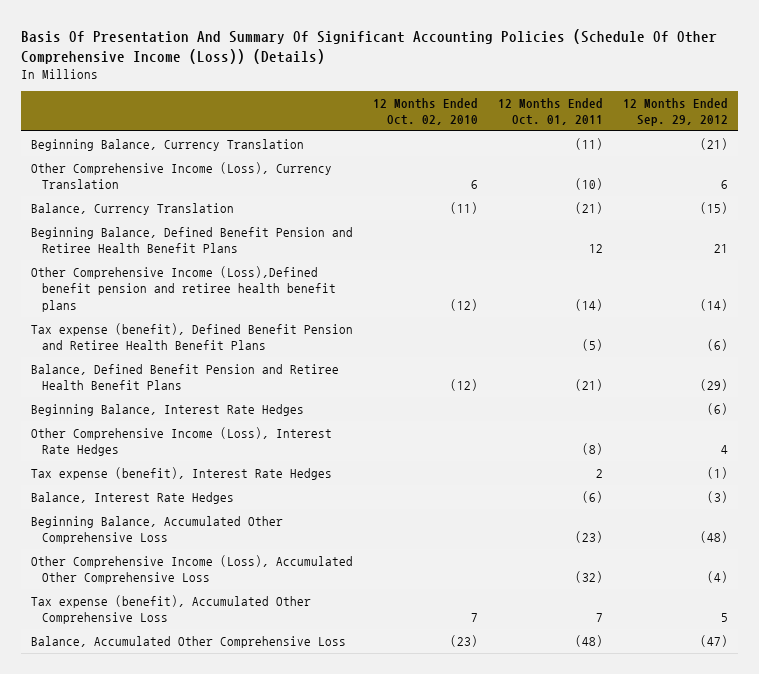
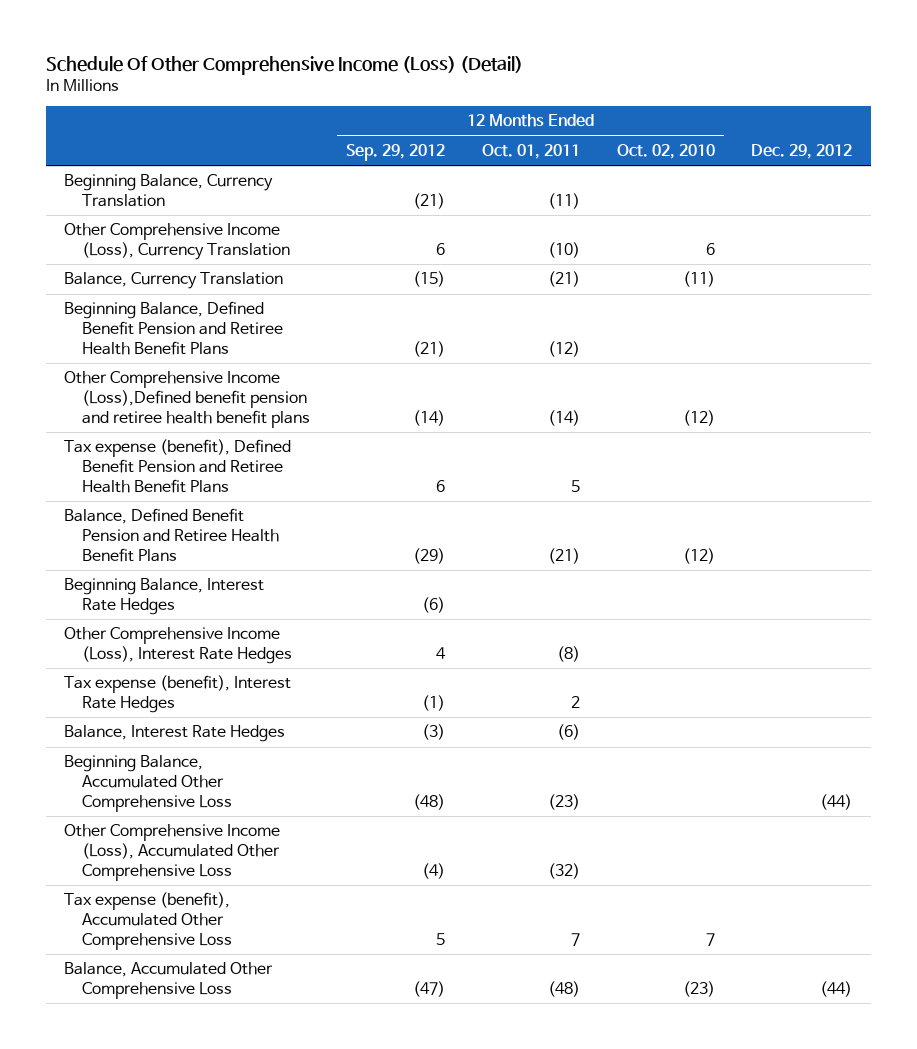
- Basis Of Presentation And Summary Of Significant Accounting Policies (Schedule Of Other Comprehensive Income (Loss)) (Details)
+ Schedule Of Other Comprehensive Income (Loss) (Detail)
- | 12 Months Ended Oct. 02, 2010 | 12 Months Ended Oct. 01, 2011 | 12 Months Ended Sep. 29, 2012
+ | 12 Months Ended Sep. 29, 2012 | 12 Months Ended Oct. 01, 2011 | 12 Months Ended Oct. 02, 2010 | Dec. 29, 2012
- Beginning Balance, Defined Benefit Pension and Retiree Health Benefit Plans | | 12 | 21
+ Beginning Balance, Defined Benefit Pension and Retiree Health Benefit Plans | (21) | (12) | |
- Tax expense (benefit), Defined Benefit Pension and Retiree Health Benefit Plans | | (5) | (6)
+ Tax expense (benefit), Defined Benefit Pension and Retiree Health Benefit Plans | 6 | 5 | |

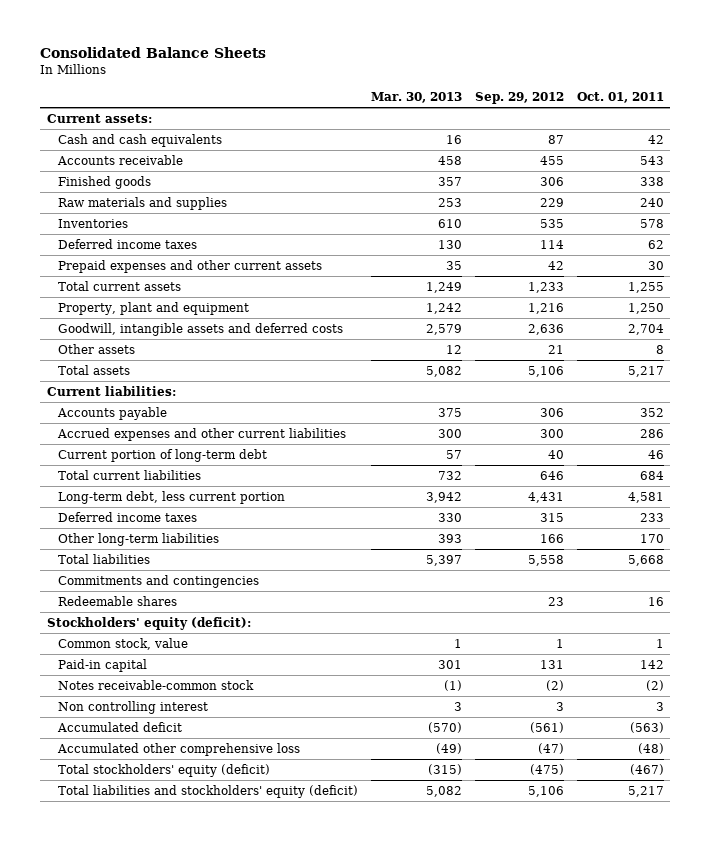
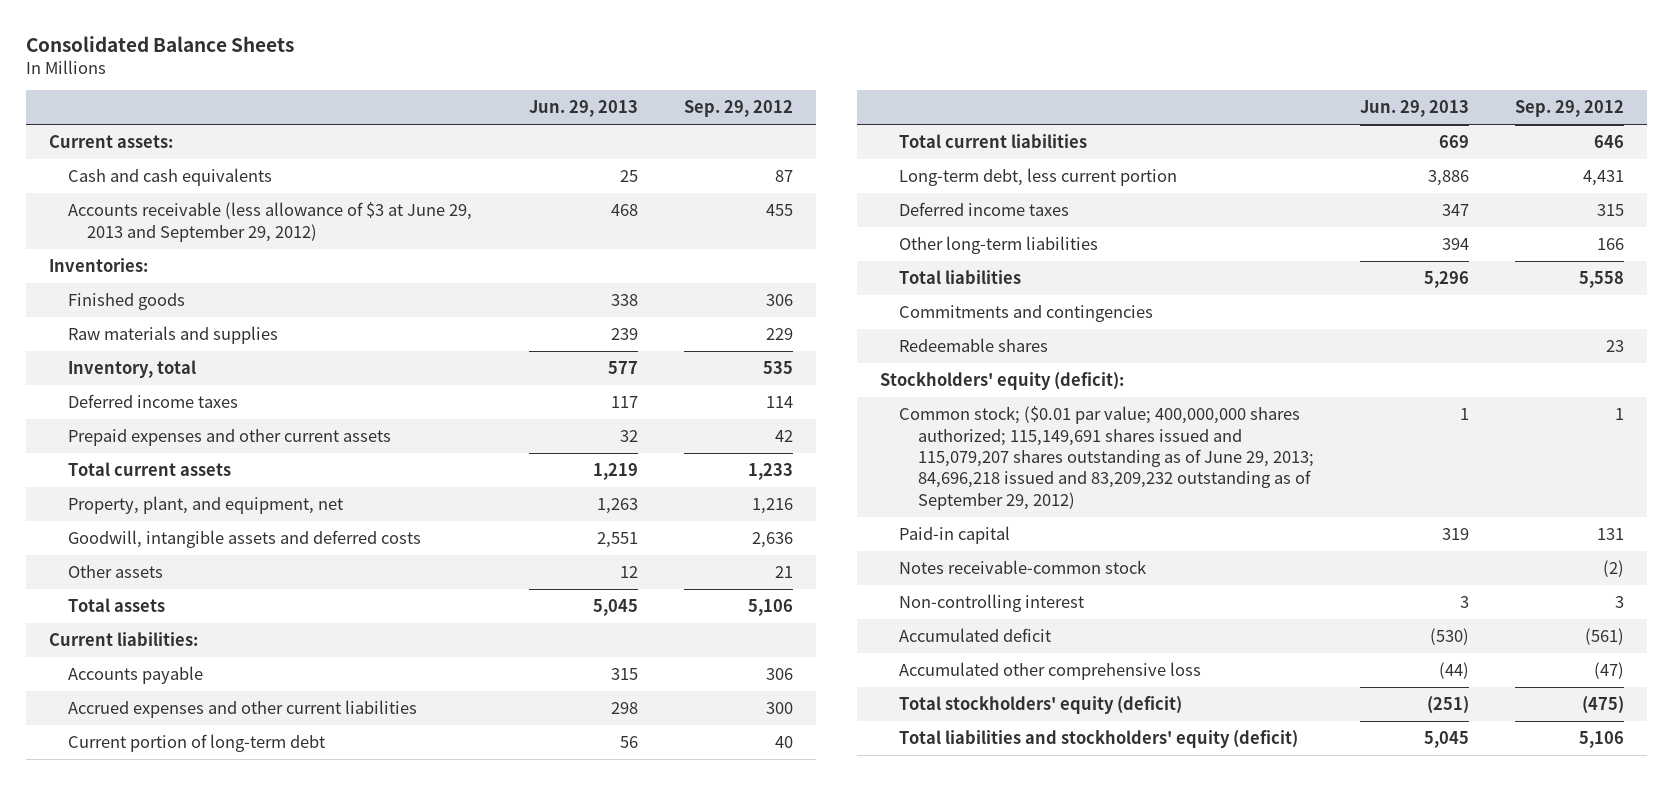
- | Mar. 30, 2013 | Sep. 29, 2012 | Oct. 01, 2011
+ | Jun. 29, 2013 | Sep. 29, 2012
- Accounts receivable | 458 | 455 | 543
+ Accounts receivable (less allowance of $3 at June 29, 2013 and September 29, 2012) | 468 | 455
+ Inventories:
- Inventories | 610 | 535 | 578
+ Inventory, total | 577 | 535
- Property, plant and equipment | 1,242 | 1,216 | 1,250
+ Property, plant, and equipment, net | 1,263 | 1,216
- Common stock, value | 1 | 1 | 1
+ Common stock; ($0.01 par value; 400,000,000 shares authorized; 115,149,691 shares issued and 115,079,207 shares outstanding as of June 29, 2013; 84,696,218 issued and 83,209,232 outstanding as of September 29, 2012) | 1 | 1
- Non controlling interest | 3 | 3 | 3
+ Non-controlling interest | 3 | 3

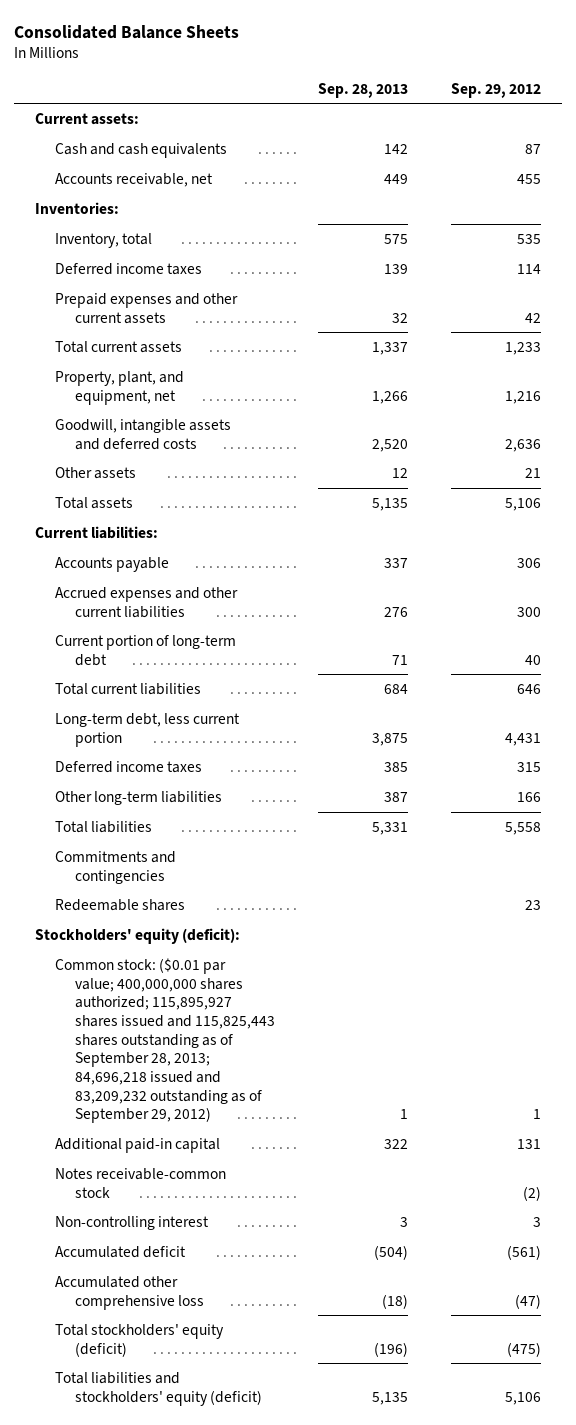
- | Jun. 29, 2013 | Sep. 29, 2012
+ | Sep. 28, 2013 | Sep. 29, 2012
- Accounts receivable (less allowance of $3 at June 29, 2013 and September 29, 2012) | 468 | 455
+ Accounts receivable, net | 449 | 455
- Finished goods | 338 | 306
- Raw materials and supplies | 239 | 229
- Common stock; ($0.01 par value; 400,000,000 shares authorized; 115,149,691 shares issued and 115,079,207 shares outstanding as of June 29, 2013; 84,696,218 issued and 83,209,232 outstanding as of September 29, 2012) | 1 | 1
- Paid-in capital | 319 | 131
+ Common stock: ($0.01 par value; 400,000,000 shares authorized; 115,895,927 shares issued and 115,825,443 shares outstanding as of September 28, 2013; 84,696,218 issued and 83,209,232 outstanding as of September 29, 2012) | 1 | 1
+ Additional paid-in capital | 322 | 131

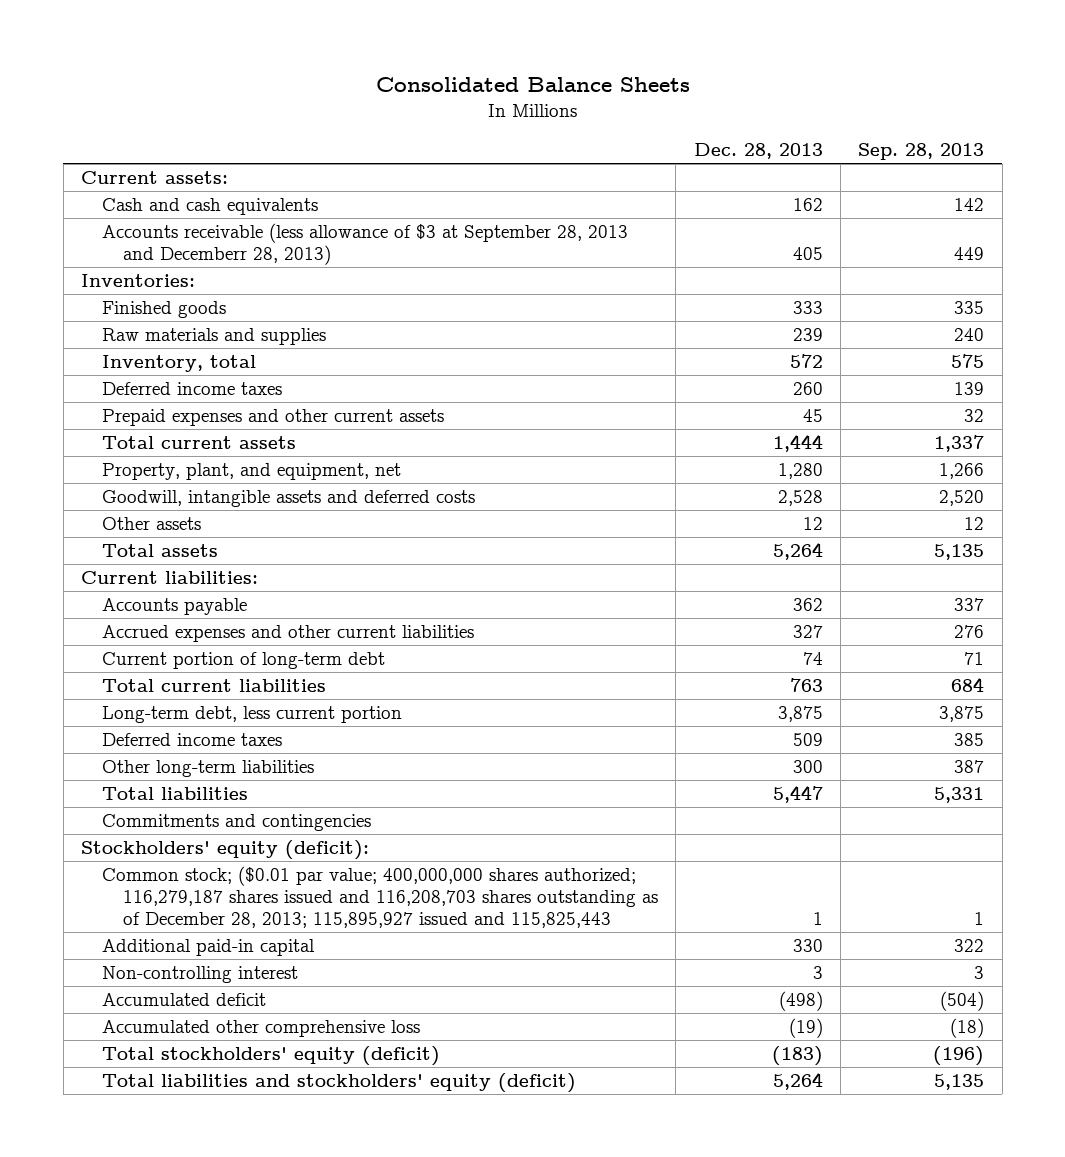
- | Sep. 28, 2013 | Sep. 29, 2012
+ | Dec. 28, 2013 | Sep. 28, 2013
- Accounts receivable, net | 449 | 455
+ Accounts receivable (less allowance of $3 at September 28, 2013 and Decemberr 28, 2013) | 405 | 449
+ Finished goods | 333 | 335
+ Raw materials and supplies | 239 | 240
- Redeemable shares | | 23
- Common stock: ($0.01 par value; 400,000,000 shares authorized; 115,895,927 shares issued and 115,825,443 shares outstanding as of September 28, 2013; 84,696,218 issued and 83,209,232 outstanding as of September 29, 2012) | 1 | 1
+ Common stock; ($0.01 par value; 400,000,000 shares authorized; 116,279,187 shares issued and 116,208,703 shares outstanding as of December 28, 2013; 115,895,927 issued and 115,825,443 | 1 | 1
- Notes receivable-common stock | | (2)

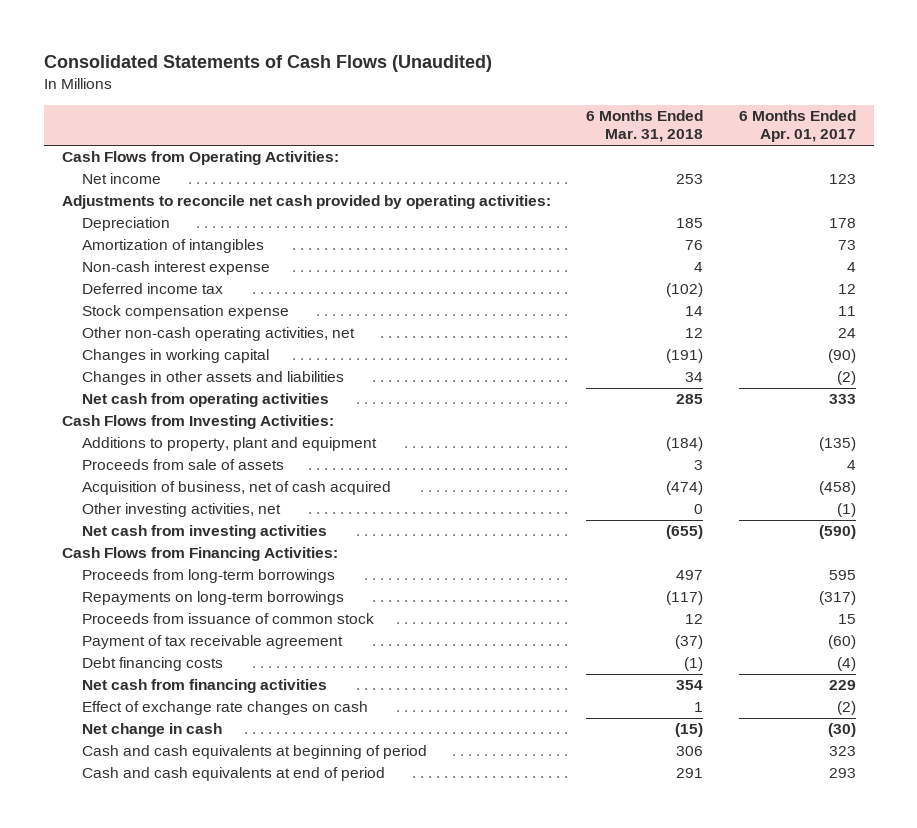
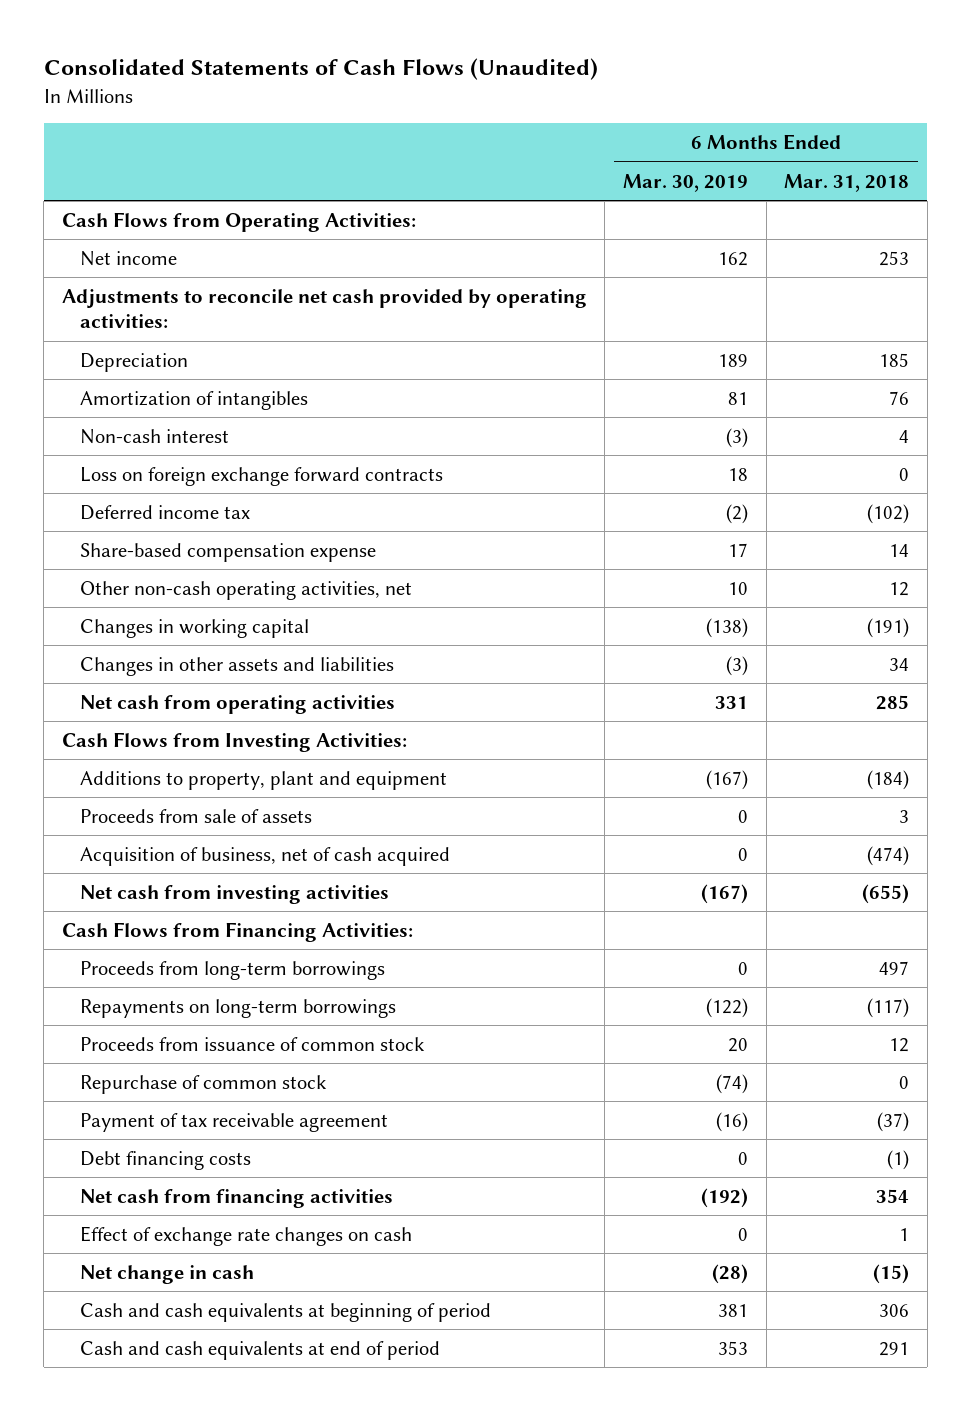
- | 6 Months Ended Mar. 31, 2018 | 6 Months Ended Apr. 01, 2017
+ | 6 Months Ended Mar. 30, 2019 | 6 Months Ended Mar. 31, 2018
- Non-cash interest expense | 4 | 4
+ Non-cash interest | (3) | 4
+ Loss on foreign exchange forward contracts | 18 | 0
- Stock compensation expense | 14 | 11
+ Share-based compensation expense | 17 | 14
- Other investing activities, net | 0 | (1)
+ Repurchase of common stock | (74) | 0

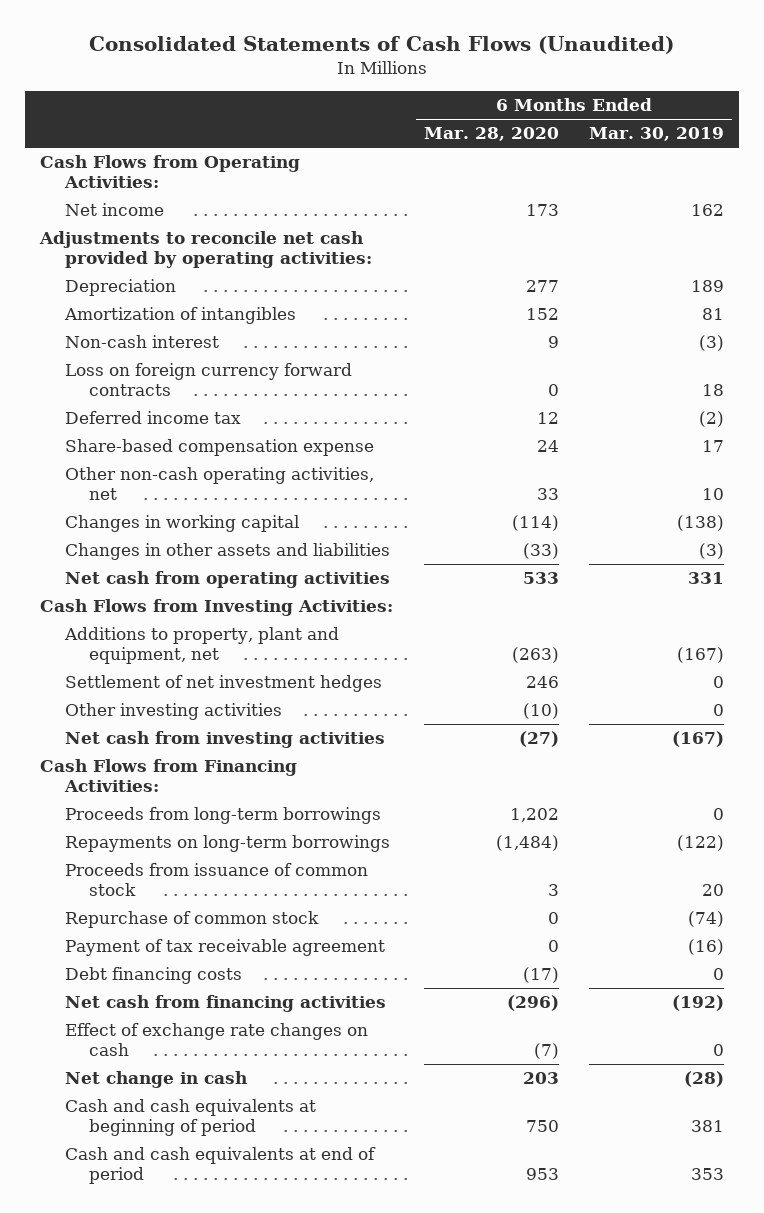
- | 6 Months Ended Mar. 30, 2019 | 6 Months Ended Mar. 31, 2018
+ | 6 Months Ended Mar. 28, 2020 | 6 Months Ended Mar. 30, 2019
- Loss on foreign exchange forward contracts | 18 | 0
+ Loss on foreign currency forward contracts | 0 | 18
- Additions to property, plant and equipment | (167) | (184)
- Proceeds from sale of assets | 0 | 3
- Acquisition of business, net of cash acquired | 0 | (474)
+ Additions to property, plant and equipment, net | (263) | (167)
+ Settlement of net investment hedges | 246 | 0
+ Other investing activities | (10) | 0

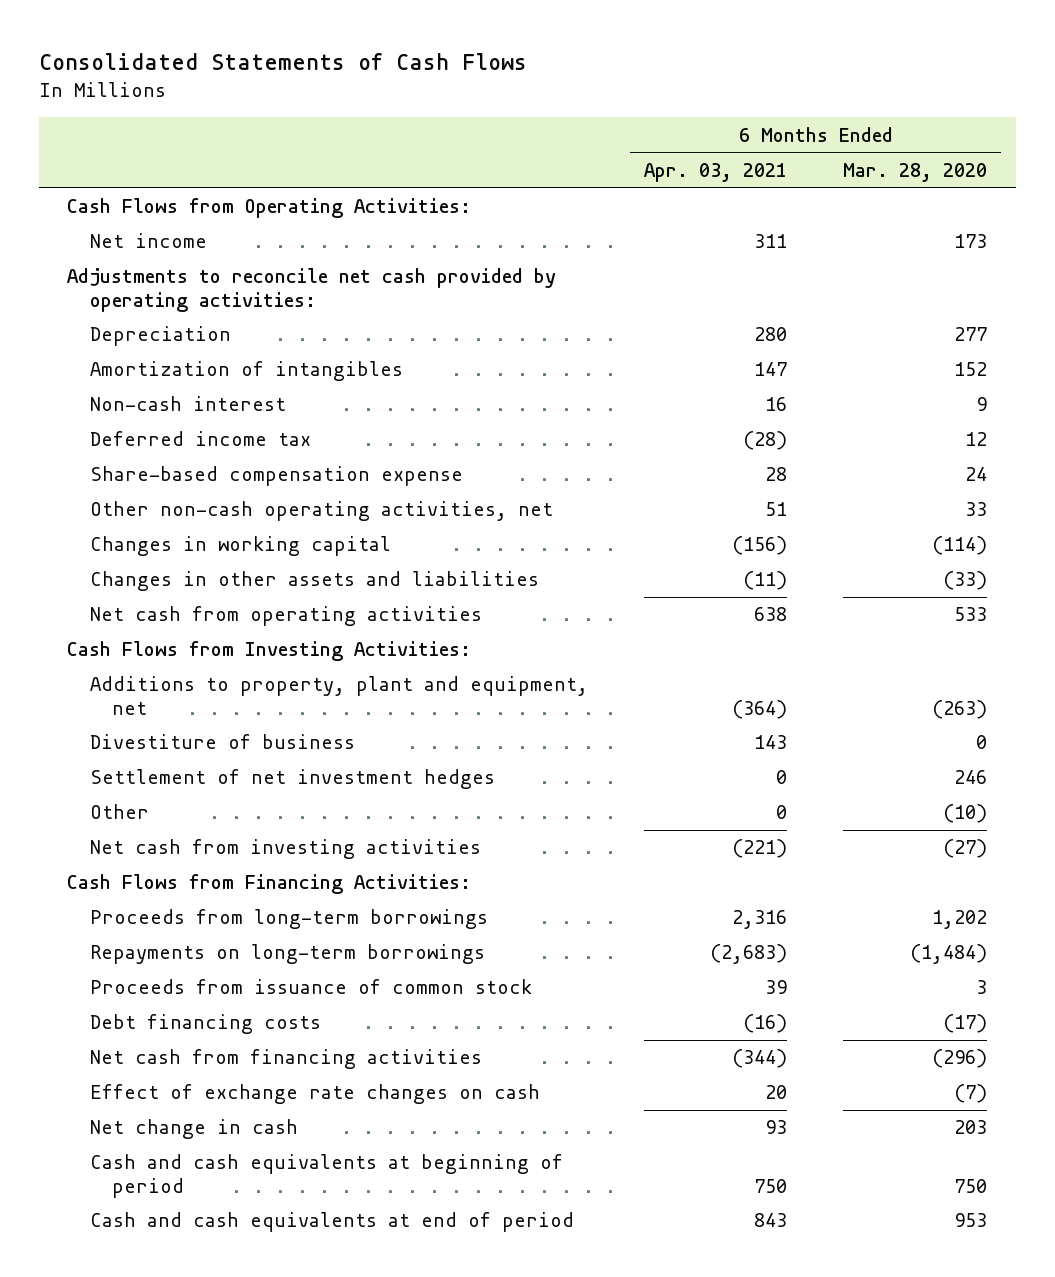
- Consolidated Statements of Cash Flows (Unaudited)
+ Consolidated Statements of Cash Flows
- | 6 Months Ended Mar. 28, 2020 | 6 Months Ended Mar. 30, 2019
+ | 6 Months Ended Apr. 03, 2021 | 6 Months Ended Mar. 28, 2020
- Loss on foreign currency forward contracts | 0 | 18
+ Divestiture of business | 143 | 0
- Other investing activities | (10) | 0
+ Other | 0 | (10)
- Repurchase of common stock | 0 | (74)
- Payment of tax receivable agreement | 0 | (16)

